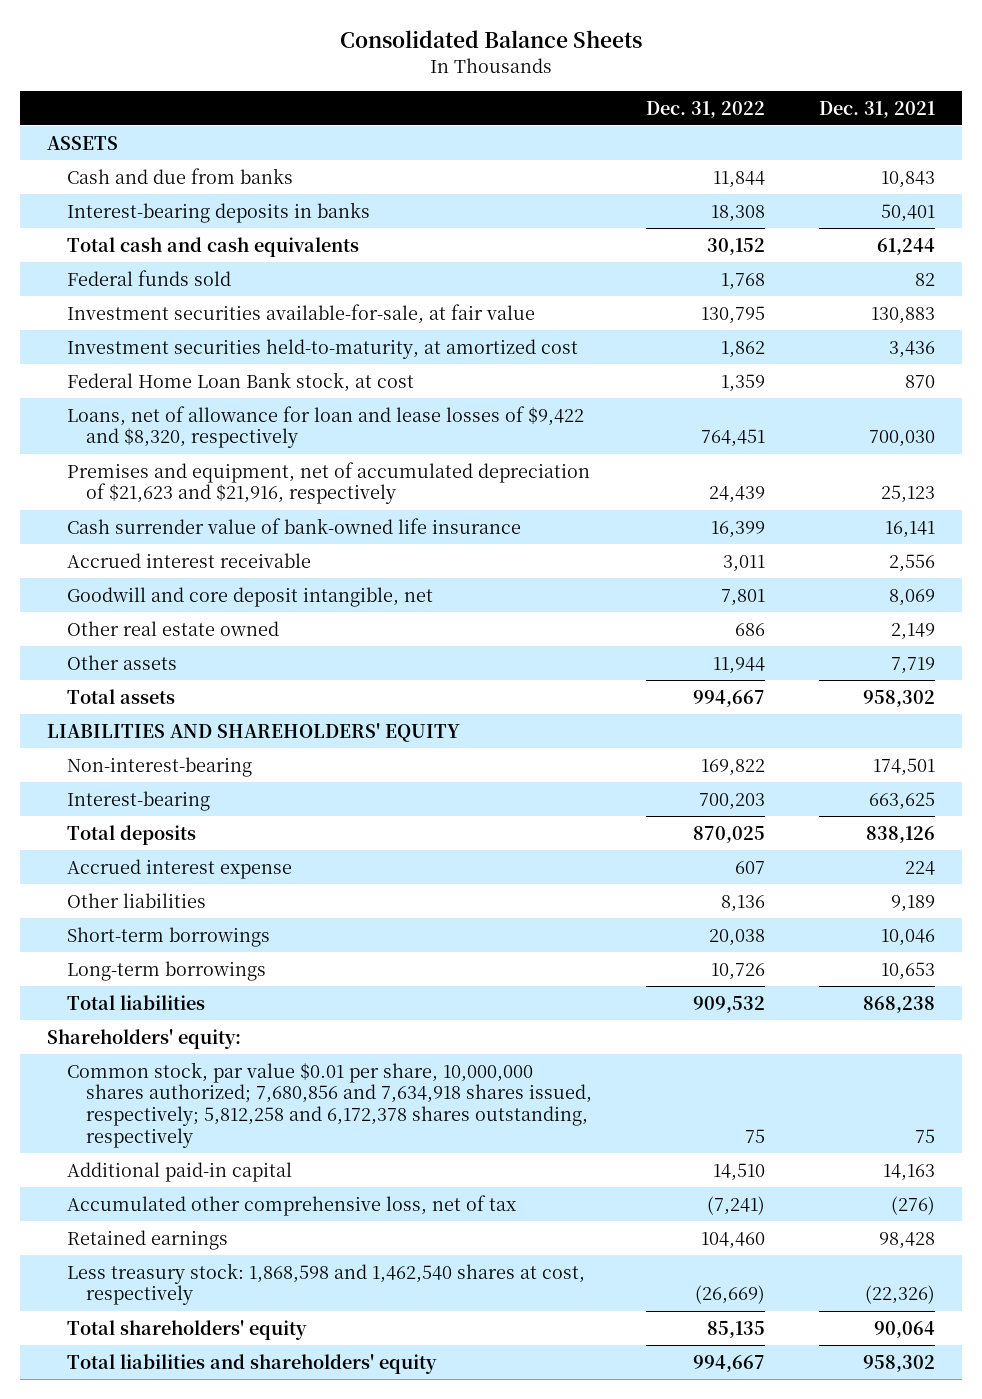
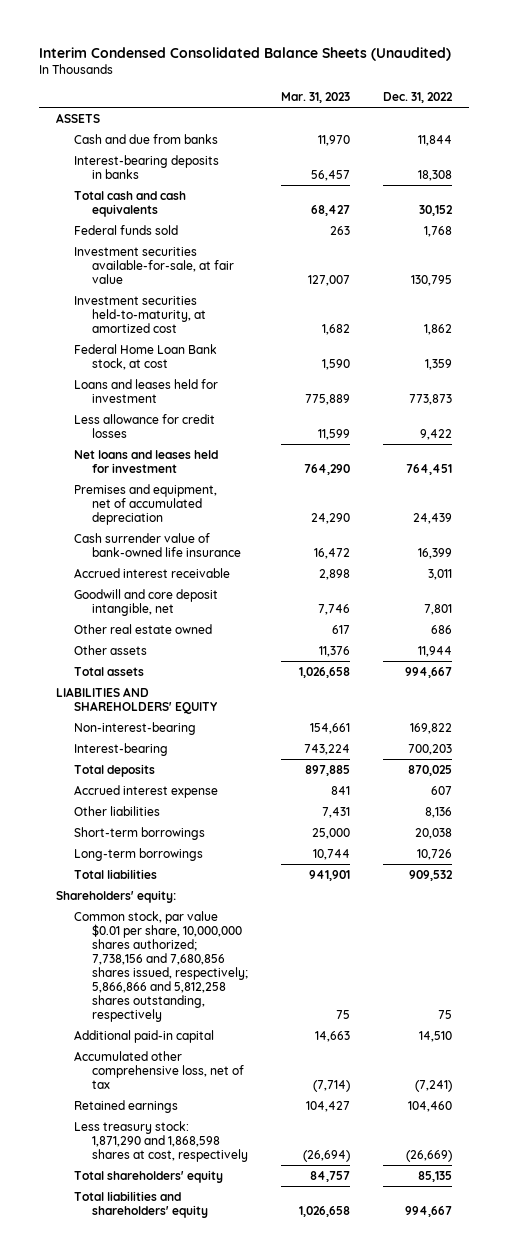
- Consolidated Balance Sheets
+ Interim Condensed Consolidated Balance Sheets (Unaudited)
- | Dec. 31, 2022 | Dec. 31, 2021
+ | Mar. 31, 2023 | Dec. 31, 2022
- Loans, net of allowance for loan and lease losses of $9,422 and $8,320, respectively | 764,451 | 700,030
- Premises and equipment, net of accumulated depreciation of $21,623 and $21,916, respectively | 24,439 | 25,123
+ Loans and leases held for investment | 775,889 | 773,873
+ Less allowance for credit losses | 11,599 | 9,422
+ Net loans and leases held for investment | 764,290 | 764,451
+ Premises and equipment, net of accumulated depreciation | 24,290 | 24,439
- Common stock, par value $0.01 per share, 10,000,000 shares authorized; 7,680,856 and 7,634,918 shares issued, respectively; 5,812,258 and 6,172,378 shares outstanding, respectively | 75 | 75
+ Common stock, par value $0.01 per share, 10,000,000 shares authorized; 7,738,156 and 7,680,856 shares issued, respectively; 5,866,866 and 5,812,258 shares outstanding, respectively | 75 | 75
- Less treasury stock: 1,868,598 and 1,462,540 shares at cost, respectively | (26,669) | (22,326)
+ Less treasury stock: 1,871,290 and 1,868,598 shares at cost, respectively | (26,694) | (26,669)

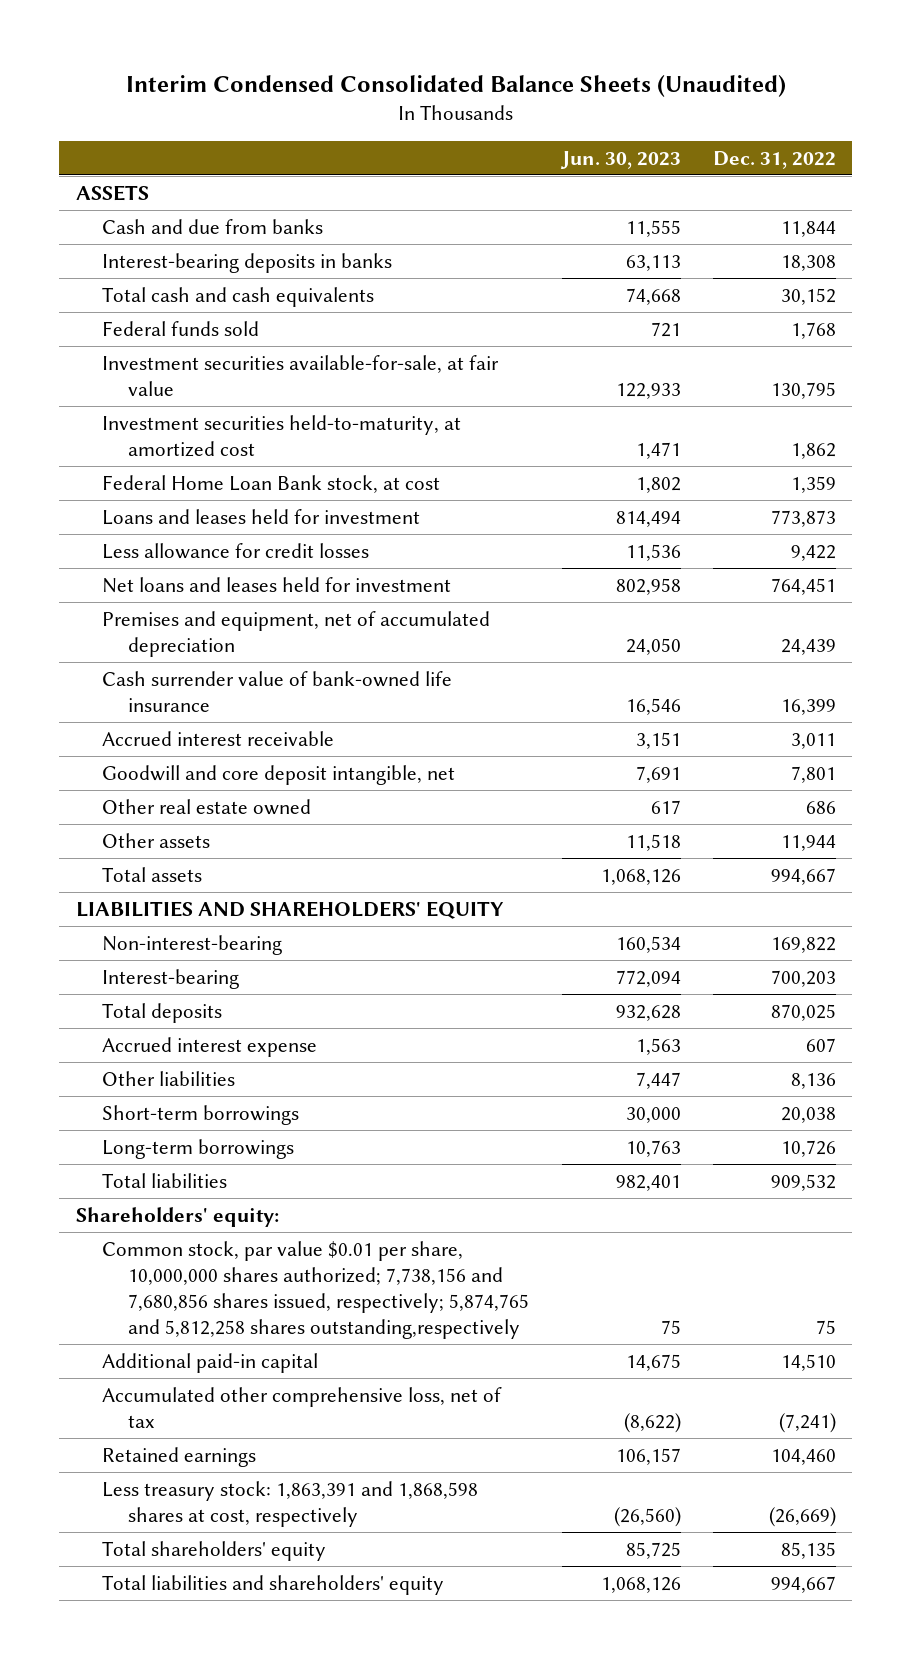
- | Mar. 31, 2023 | Dec. 31, 2022
+ | Jun. 30, 2023 | Dec. 31, 2022
- Common stock, par value $0.01 per share, 10,000,000 shares authorized; 7,738,156 and 7,680,856 shares issued, respectively; 5,866,866 and 5,812,258 shares outstanding, respectively | 75 | 75
+ Common stock, par value $0.01 per share, 10,000,000 shares authorized; 7,738,156 and 7,680,856 shares issued, respectively; 5,874,765 and 5,812,258 shares outstanding,respectively | 75 | 75
- Less treasury stock: 1,871,290 and 1,868,598 shares at cost, respectively | (26,694) | (26,669)
+ Less treasury stock: 1,863,391 and 1,868,598 shares at cost, respectively | (26,560) | (26,669)

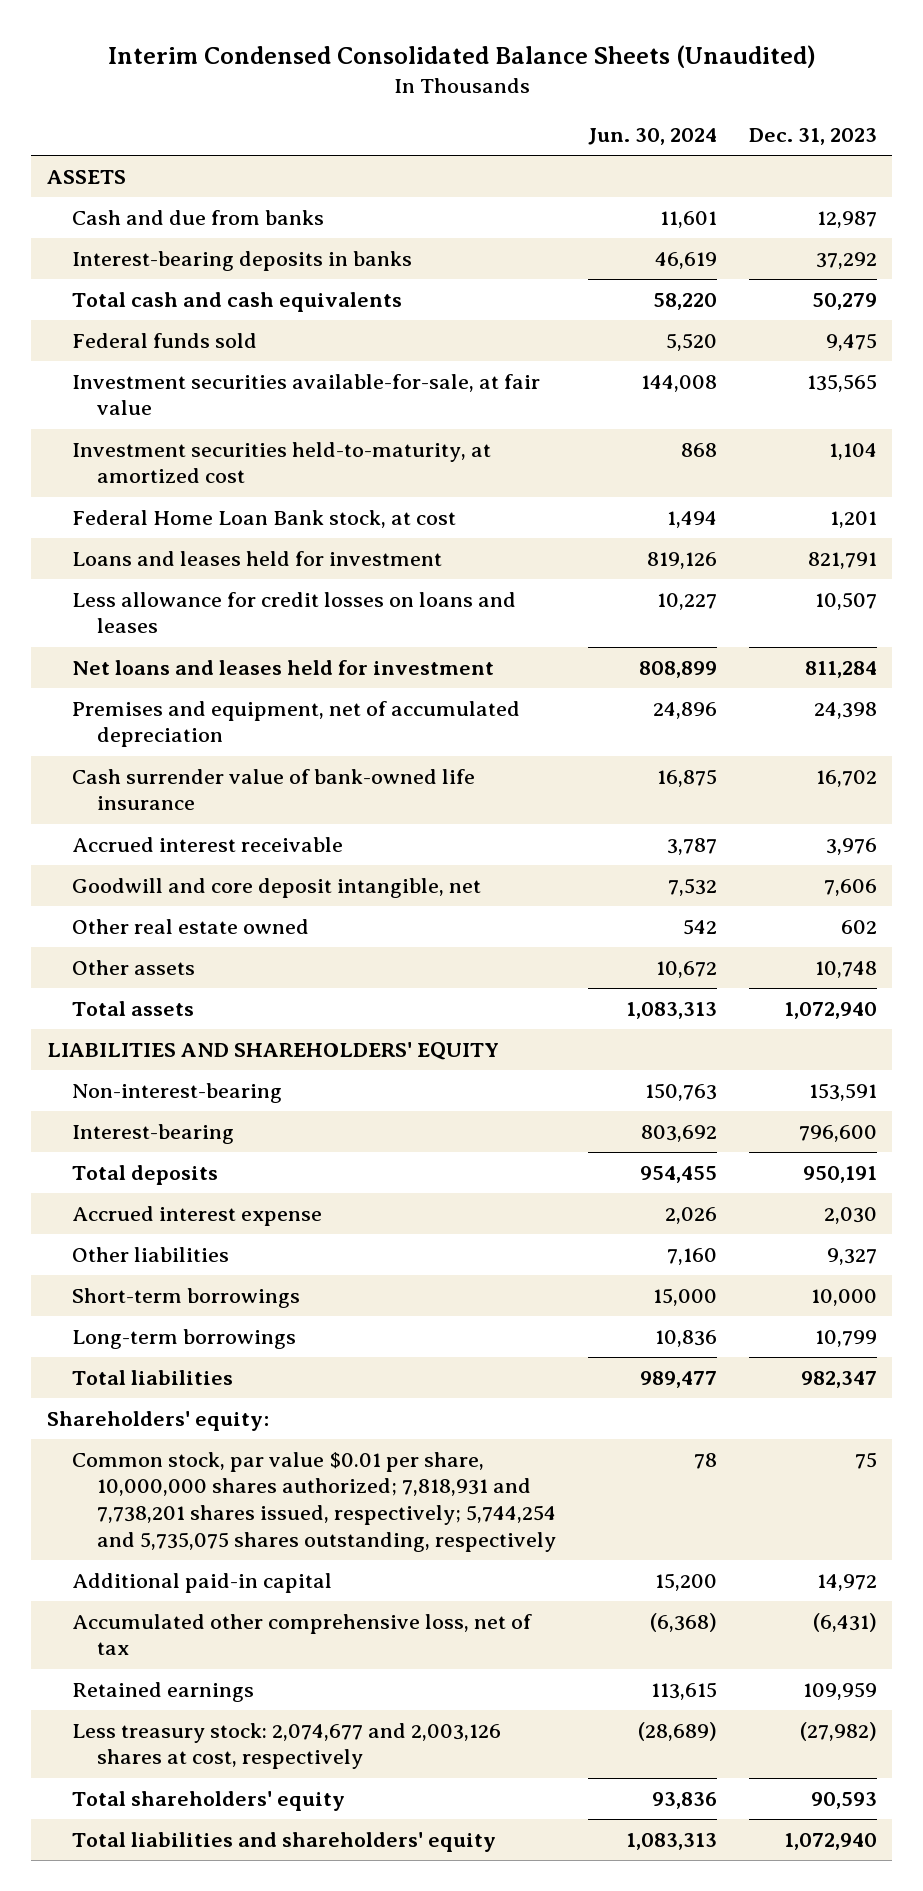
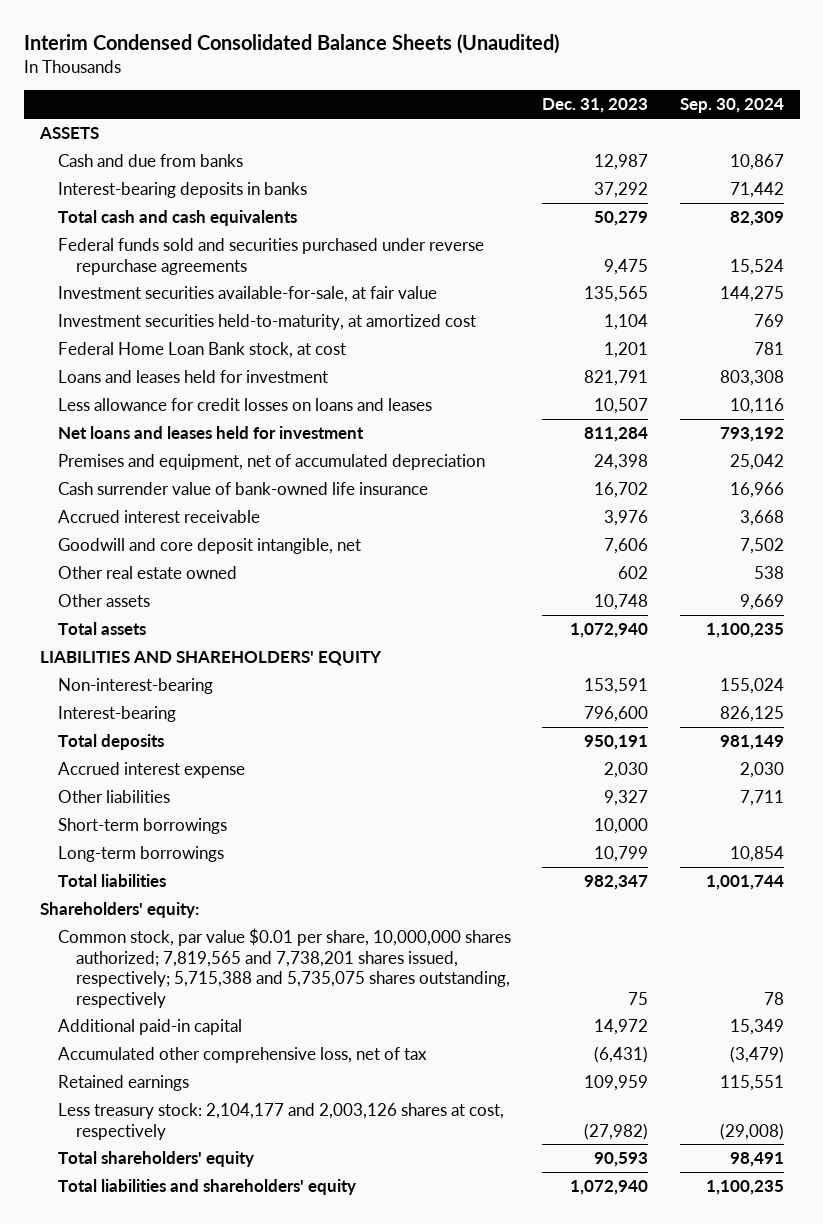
- | Jun. 30, 2024 | Dec. 31, 2023
+ | Dec. 31, 2023 | Sep. 30, 2024
- Federal funds sold | 5,520 | 9,475
+ Federal funds sold and securities purchased under reverse repurchase agreements | 9,475 | 15,524
- Common stock, par value $0.01 per share, 10,000,000 shares authorized; 7,818,931 and 7,738,201 shares issued, respectively; 5,744,254 and 5,735,075 shares outstanding, respectively | 78 | 75
+ Common stock, par value $0.01 per share, 10,000,000 shares authorized; 7,819,565 and 7,738,201 shares issued, respectively; 5,715,388 and 5,735,075 shares outstanding, respectively | 75 | 78
- Less treasury stock: 2,074,677 and 2,003,126 shares at cost, respectively | (28,689) | (27,982)
+ Less treasury stock: 2,104,177 and 2,003,126 shares at cost, respectively | (27,982) | (29,008)

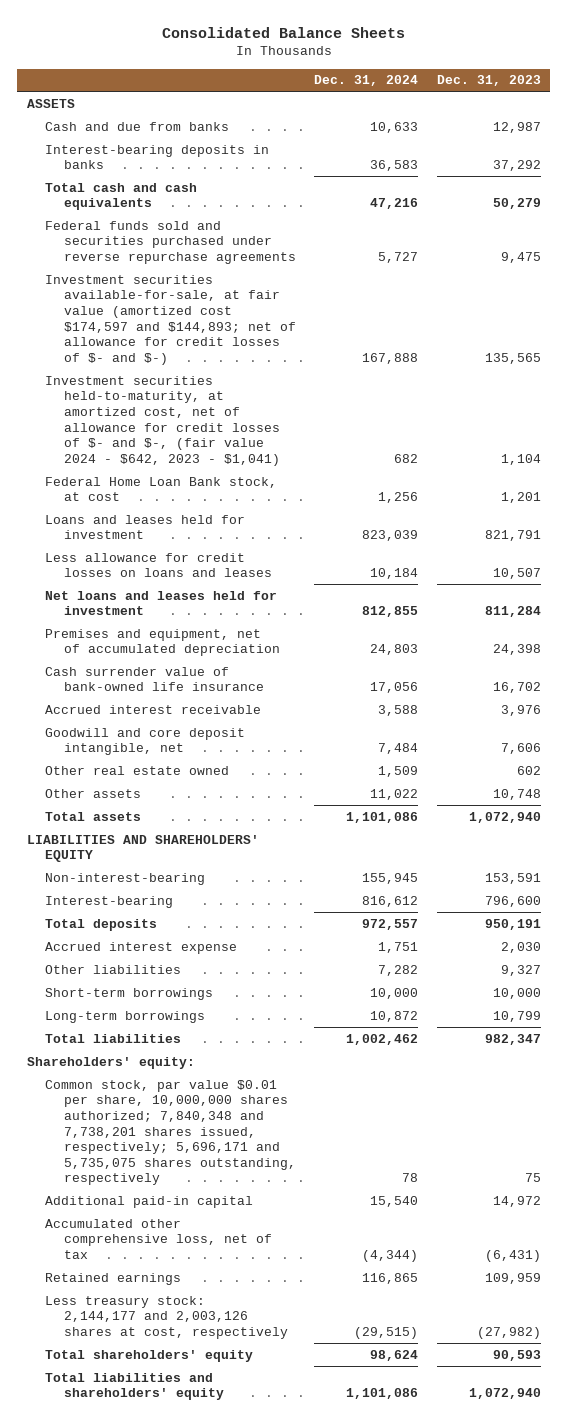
- Interim Condensed Consolidated Balance Sheets (Unaudited)
+ Consolidated Balance Sheets
- | Dec. 31, 2023 | Sep. 30, 2024
+ | Dec. 31, 2024 | Dec. 31, 2023
- Investment securities available-for-sale, at fair value | 135,565 | 144,275
- Investment securities held-to-maturity, at amortized cost | 1,104 | 769
+ Investment securities available-for-sale, at fair value (amortized cost $174,597 and $144,893; net of allowance for credit losses of $- and $-) | 167,888 | 135,565
+ Investment securities held-to-maturity, at amortized cost, net of allowance for credit losses of $- and $-, (fair value 2024 - $642, 2023 - $1,041) | 682 | 1,104
- Common stock, par value $0.01 per share, 10,000,000 shares authorized; 7,819,565 and 7,738,201 shares issued, respectively; 5,715,388 and 5,735,075 shares outstanding, respectively | 75 | 78
+ Common stock, par value $0.01 per share, 10,000,000 shares authorized; 7,840,348 and 7,738,201 shares issued, respectively; 5,696,171 and 5,735,075 shares outstanding, respectively | 78 | 75
- Less treasury stock: 2,104,177 and 2,003,126 shares at cost, respectively | (27,982) | (29,008)
+ Less treasury stock: 2,144,177 and 2,003,126 shares at cost, respectively | (29,515) | (27,982)

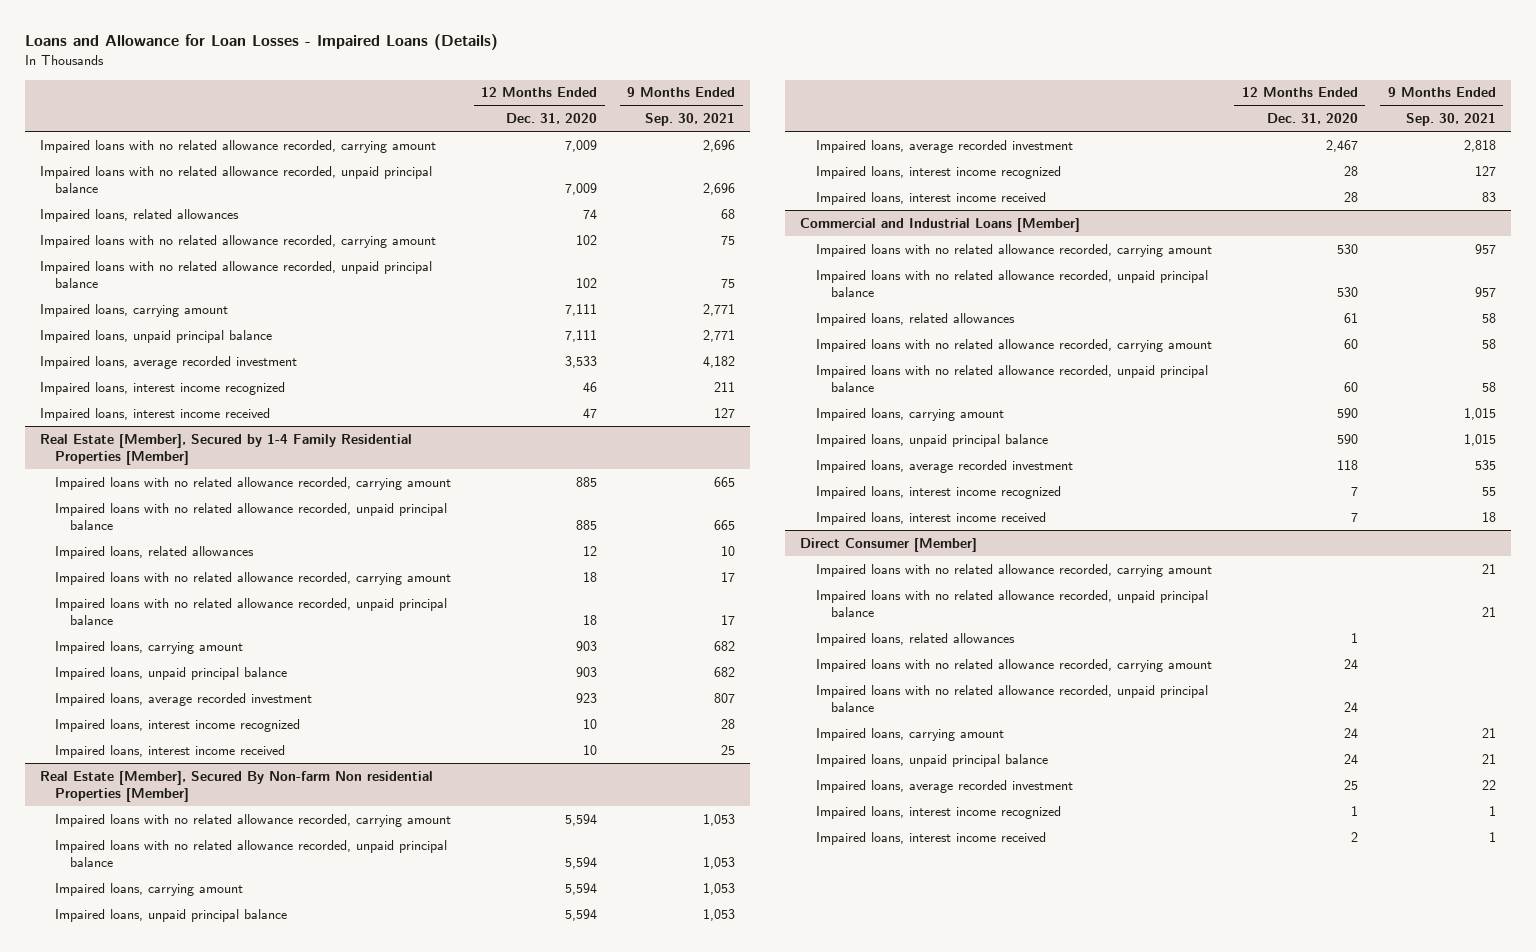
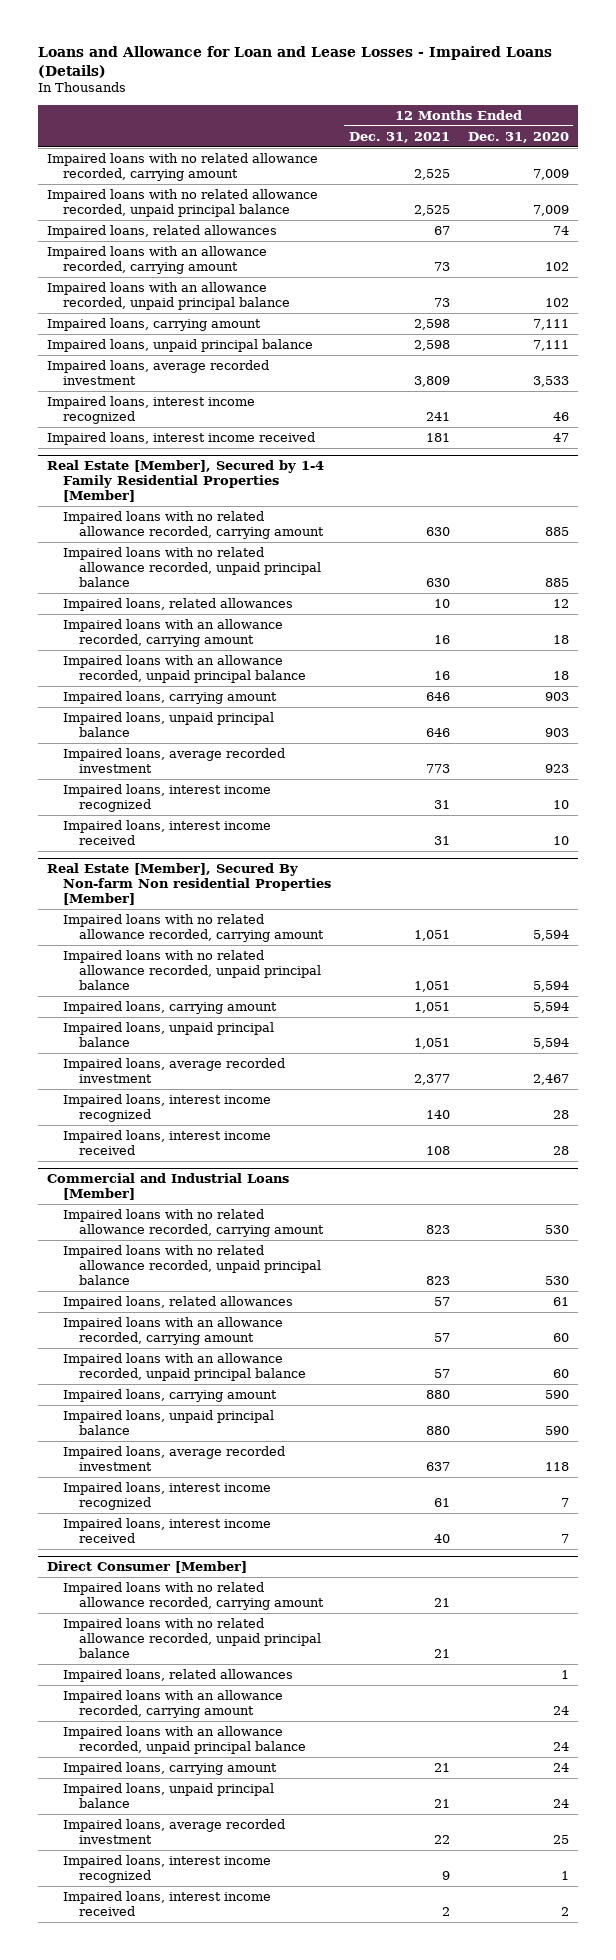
- Loans and Allowance for Loan Losses - Impaired Loans (Details)
+ Loans and Allowance for Loan and Lease Losses - Impaired Loans (Details)
- | 12 Months Ended Dec. 31, 2020 | 9 Months Ended Sep. 30, 2021
+ | 12 Months Ended Dec. 31, 2021 | 12 Months Ended Dec. 31, 2020
- Impaired loans with no related allowance recorded, carrying amount | 102 | 75
- Impaired loans with no related allowance recorded, unpaid principal balance | 102 | 75
+ Impaired loans with an allowance recorded, carrying amount | 73 | 102
+ Impaired loans with an allowance recorded, unpaid principal balance | 73 | 102
@ Real Estate [Member], Secured by 1-4 Family Residential Properties [Member]
- Impaired loans with no related allowance recorded, carrying amount | 18 | 17
- Impaired loans with no related allowance recorded, unpaid principal balance | 18 | 17
+ Impaired loans with an allowance recorded, carrying amount | 16 | 18
+ Impaired loans with an allowance recorded, unpaid principal balance | 16 | 18
@ Commercial and Industrial Loans [Member]
- Impaired loans with no related allowance recorded, carrying amount | 60 | 58
- Impaired loans with no related allowance recorded, unpaid principal balance | 60 | 58
+ Impaired loans with an allowance recorded, carrying amount | 57 | 60
+ Impaired loans with an allowance recorded, unpaid principal balance | 57 | 60
@ Direct Consumer [Member]
- Impaired loans with no related allowance recorded, carrying amount | 24 |
- Impaired loans with no related allowance recorded, unpaid principal balance | 24 |
+ Impaired loans with an allowance recorded, carrying amount | | 24
+ Impaired loans with an allowance recorded, unpaid principal balance | | 24

